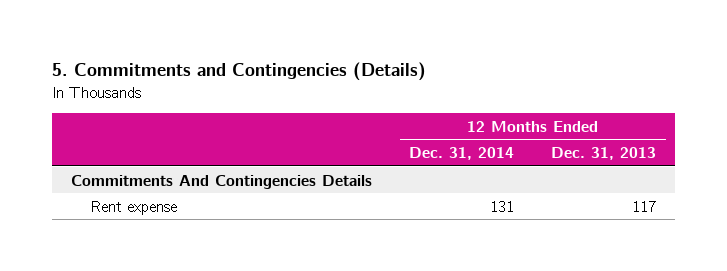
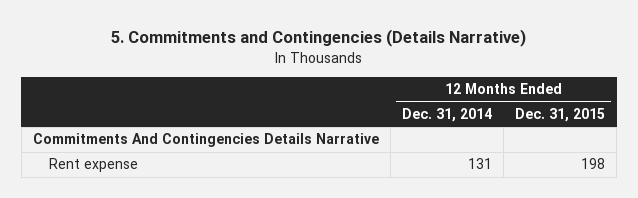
- 5. Commitments and Contingencies (Details)
+ 5. Commitments and Contingencies (Details Narrative)
- | 12 Months Ended Dec. 31, 2014 | 12 Months Ended Dec. 31, 2013
+ | 12 Months Ended Dec. 31, 2014 | 12 Months Ended Dec. 31, 2015
- Commitments And Contingencies Details
+ Commitments And Contingencies Details Narrative

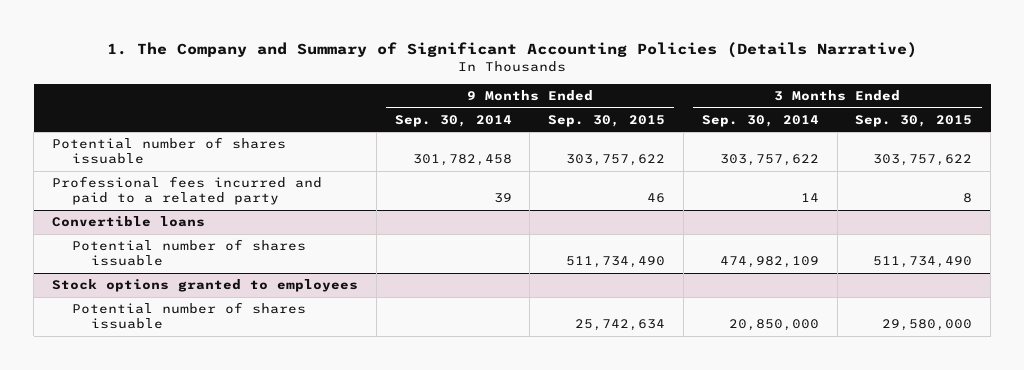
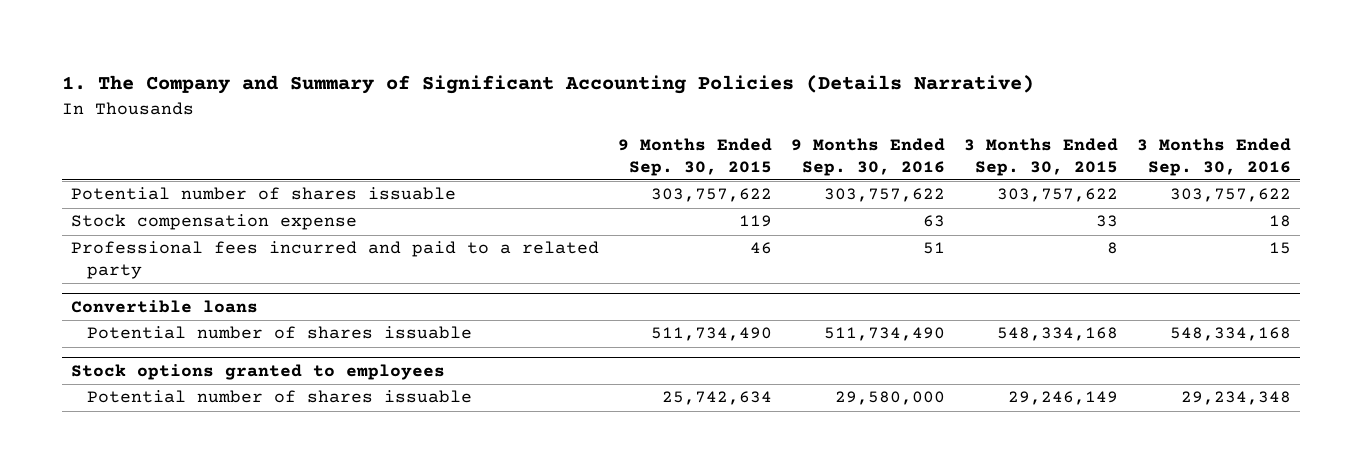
- | 9 Months Ended Sep. 30, 2014 | 9 Months Ended Sep. 30, 2015 | 3 Months Ended Sep. 30, 2014 | 3 Months Ended Sep. 30, 2015
+ | 9 Months Ended Sep. 30, 2015 | 9 Months Ended Sep. 30, 2016 | 3 Months Ended Sep. 30, 2015 | 3 Months Ended Sep. 30, 2016
+ Stock compensation expense | 119 | 63 | 33 | 18
@ Convertible loans
- Potential number of shares issuable | | 511,734,490 | 474,982,109 | 511,734,490
+ Potential number of shares issuable | 511,734,490 | 511,734,490 | 548,334,168 | 548,334,168
@ Stock options granted to employees
- Potential number of shares issuable | | 25,742,634 | 20,850,000 | 29,580,000
+ Potential number of shares issuable | 25,742,634 | 29,580,000 | 29,246,149 | 29,234,348

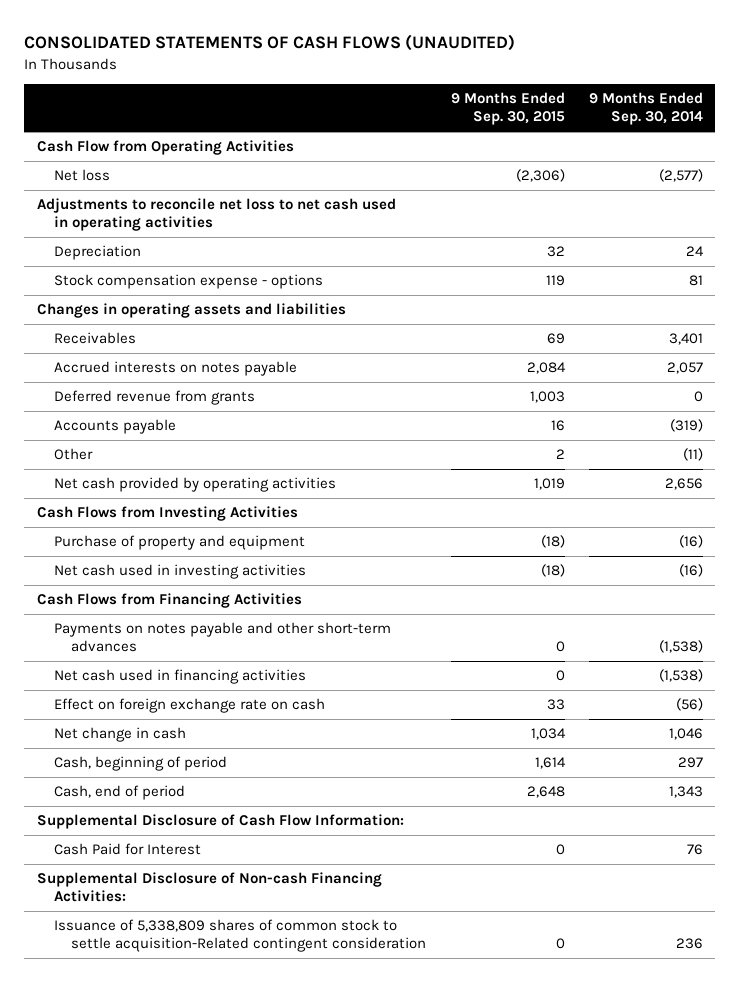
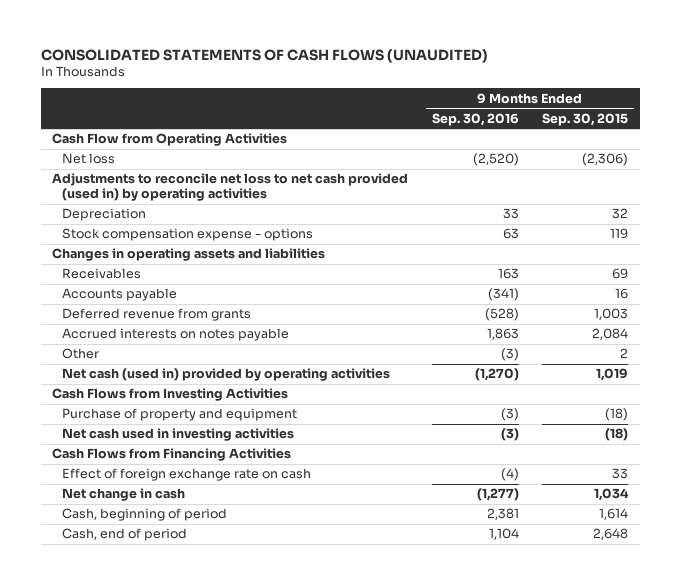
- | 9 Months Ended Sep. 30, 2015 | 9 Months Ended Sep. 30, 2014
+ | 9 Months Ended Sep. 30, 2016 | 9 Months Ended Sep. 30, 2015
- Adjustments to reconcile net loss to net cash used in operating activities
+ Adjustments to reconcile net loss to net cash provided (used in) by operating activities
moved down: Deferred revenue from grants | (528) | 1,003
moved down: Accrued interests on notes payable | 1,863 | 2,084
- Net cash provided by operating activities | 1,019 | 2,656
+ Net cash (used in) provided by operating activities | (1,270) | 1,019
- Payments on notes payable and other short-term advances | 0 | (1,538)
- Net cash used in financing activities | 0 | (1,538)
- Effect on foreign exchange rate on cash | 33 | (56)
+ Effect of foreign exchange rate on cash | (4) | 33
- Supplemental Disclosure of Cash Flow Information:
- Cash Paid for Interest | 0 | 76
- Supplemental Disclosure of Non-cash Financing Activities:
- Issuance of 5,338,809 shares of common stock to settle acquisition-Related contingent consideration | 0 | 236

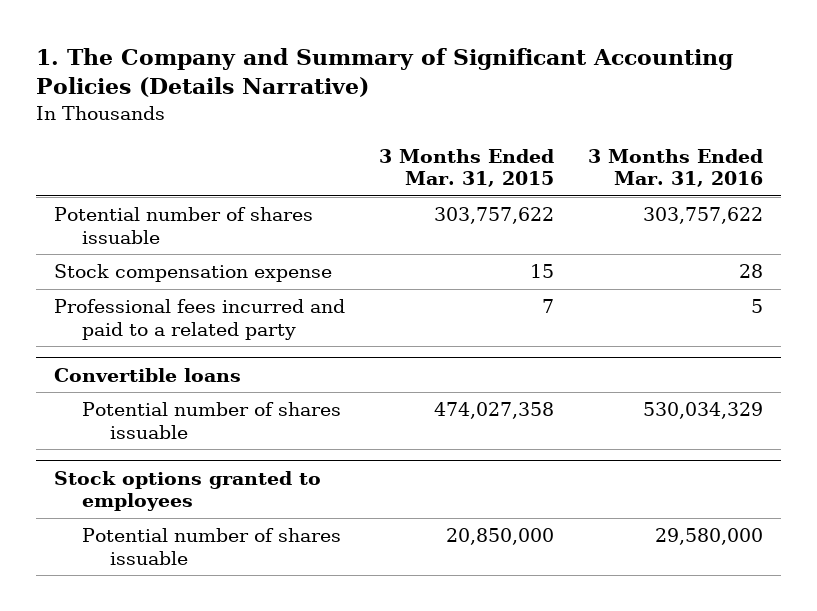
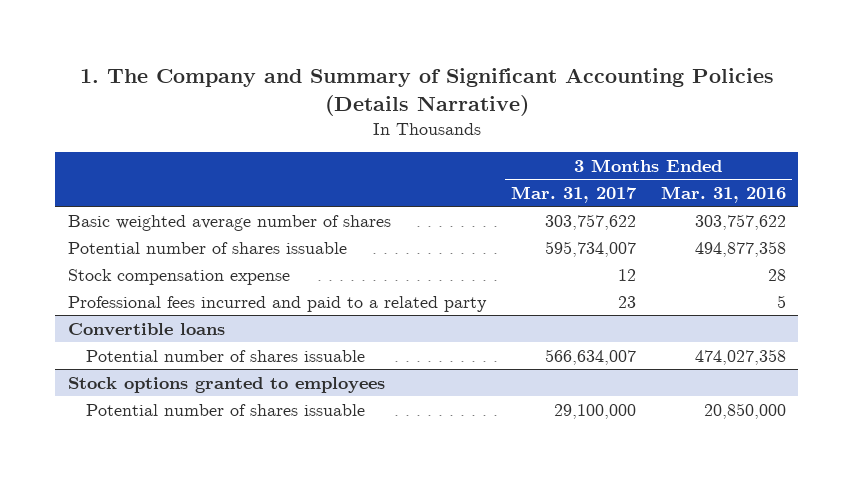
- | 3 Months Ended Mar. 31, 2015 | 3 Months Ended Mar. 31, 2016
+ | 3 Months Ended Mar. 31, 2017 | 3 Months Ended Mar. 31, 2016
- Potential number of shares issuable | 303,757,622 | 303,757,622
+ Basic weighted average number of shares | 303,757,622 | 303,757,622
+ Potential number of shares issuable | 595,734,007 | 494,877,358
@ Convertible loans
- Potential number of shares issuable | 474,027,358 | 530,034,329
+ Potential number of shares issuable | 566,634,007 | 474,027,358
@ Stock options granted to employees
- Potential number of shares issuable | 20,850,000 | 29,580,000
+ Potential number of shares issuable | 29,100,000 | 20,850,000

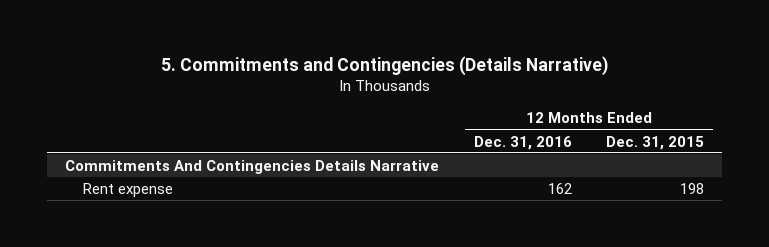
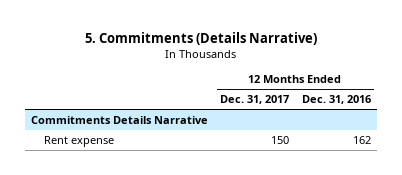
- 5. Commitments and Contingencies (Details Narrative)
+ 5. Commitments (Details Narrative)
- | 12 Months Ended Dec. 31, 2016 | 12 Months Ended Dec. 31, 2015
+ | 12 Months Ended Dec. 31, 2017 | 12 Months Ended Dec. 31, 2016
- Commitments And Contingencies Details Narrative
+ Commitments Details Narrative

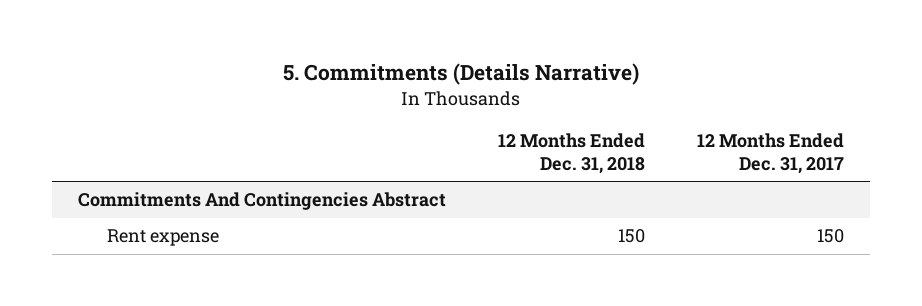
- | 12 Months Ended Dec. 31, 2017 | 12 Months Ended Dec. 31, 2016
+ | 12 Months Ended Dec. 31, 2018 | 12 Months Ended Dec. 31, 2017
- Commitments Details Narrative
+ Commitments And Contingencies Abstract

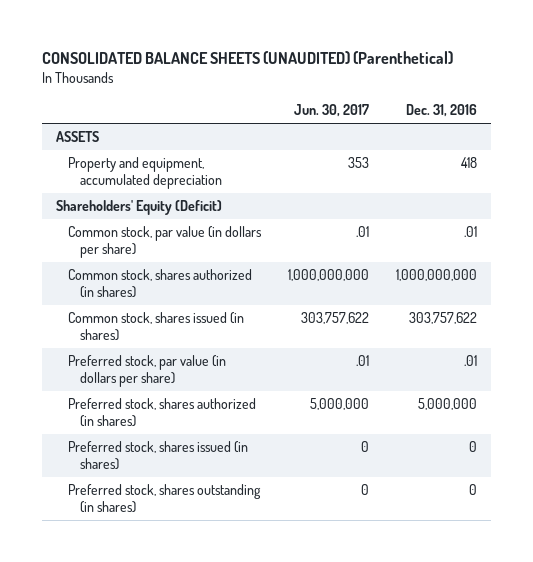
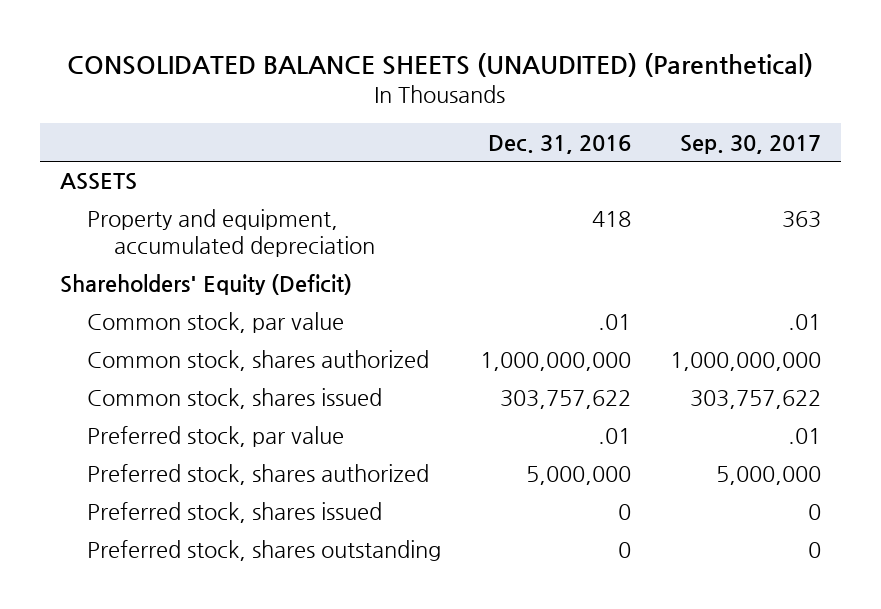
- | Jun. 30, 2017 | Dec. 31, 2016
+ | Dec. 31, 2016 | Sep. 30, 2017
- Common stock, par value (in dollars per share) | .01 | .01
- Common stock, shares authorized (in shares) | 1,000,000,000 | 1,000,000,000
- Common stock, shares issued (in shares) | 303,757,622 | 303,757,622
- Preferred stock, par value (in dollars per share) | .01 | .01
- Preferred stock, shares authorized (in shares) | 5,000,000 | 5,000,000
- Preferred stock, shares issued (in shares) | 0 | 0
- Preferred stock, shares outstanding (in shares) | 0 | 0
+ Common stock, par value | .01 | .01
+ Common stock, shares authorized | 1,000,000,000 | 1,000,000,000
+ Common stock, shares issued | 303,757,622 | 303,757,622
+ Preferred stock, par value | .01 | .01
+ Preferred stock, shares authorized | 5,000,000 | 5,000,000
+ Preferred stock, shares issued | 0 | 0
+ Preferred stock, shares outstanding | 0 | 0

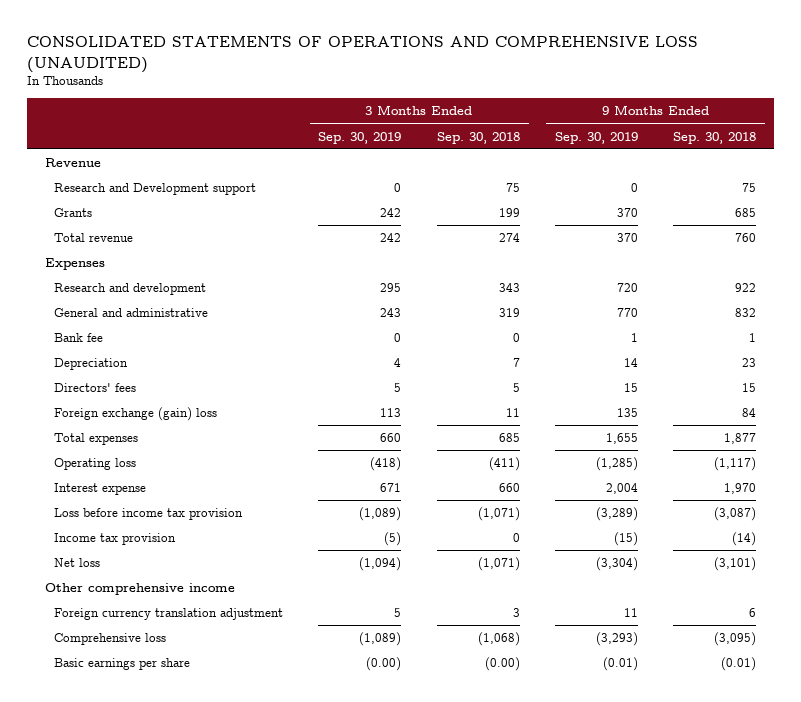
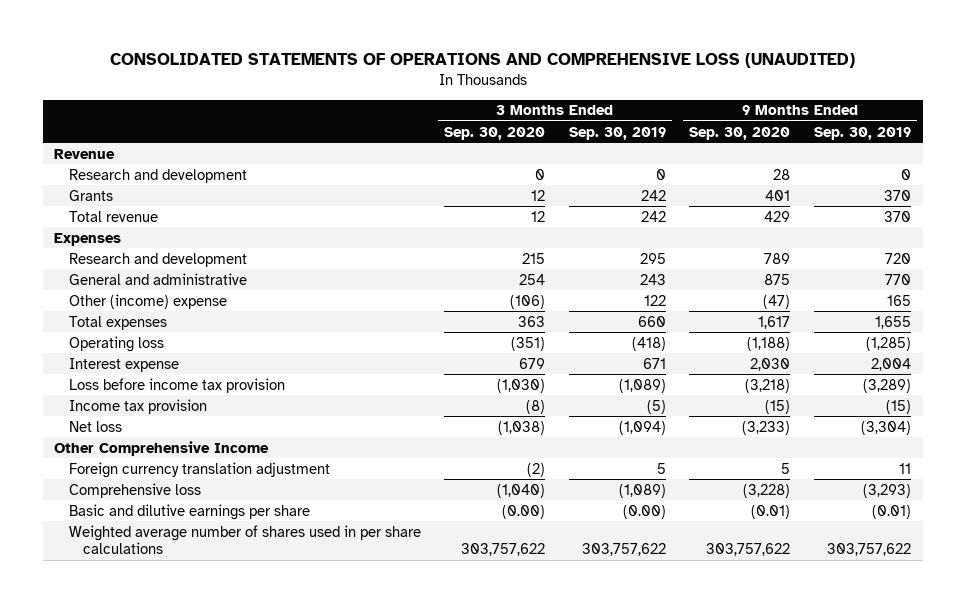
- | 3 Months Ended Sep. 30, 2019 | 3 Months Ended Sep. 30, 2018 | 9 Months Ended Sep. 30, 2019 | 9 Months Ended Sep. 30, 2018
+ | 3 Months Ended Sep. 30, 2020 | 3 Months Ended Sep. 30, 2019 | 9 Months Ended Sep. 30, 2020 | 9 Months Ended Sep. 30, 2019
- Research and Development support | 0 | 75 | 0 | 75
+ Research and development | 0 | 0 | 28 | 0
- Bank fee | 0 | 0 | 1 | 1
- Depreciation | 4 | 7 | 14 | 23
- Directors' fees | 5 | 5 | 15 | 15
- Foreign exchange (gain) loss | 113 | 11 | 135 | 84
+ Other (income) expense | (106) | 122 | (47) | 165
- Other comprehensive income
+ Other Comprehensive Income
- Basic earnings per share | (0.00) | (0.00) | (0.01) | (0.01)
+ Basic and dilutive earnings per share | (0.00) | (0.00) | (0.01) | (0.01)
+ Weighted average number of shares used in per share calculations | 303,757,622 | 303,757,622 | 303,757,622 | 303,757,622

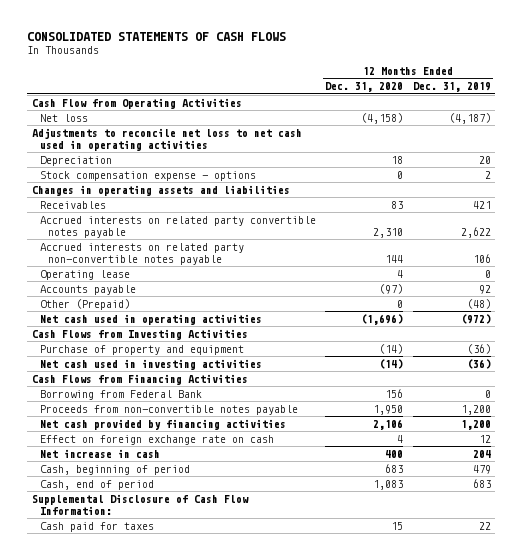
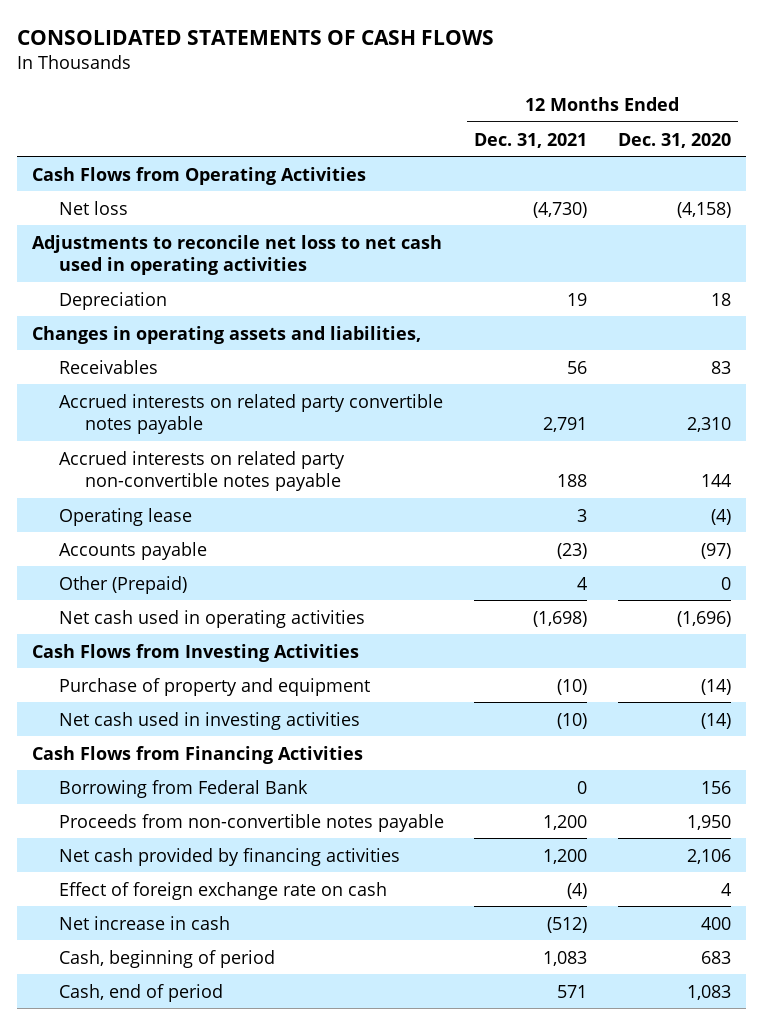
- | 12 Months Ended Dec. 31, 2020 | 12 Months Ended Dec. 31, 2019
+ | 12 Months Ended Dec. 31, 2021 | 12 Months Ended Dec. 31, 2020
- Cash Flow from Operating Activities
+ Cash Flows from Operating Activities
- Stock compensation expense - options | 0 | 2
- Changes in operating assets and liabilities
+ Changes in operating assets and liabilities,
- Operating lease | 4 | 0
+ Operating lease | 3 | (4)
- Effect on foreign exchange rate on cash | 4 | 12
+ Effect of foreign exchange rate on cash | (4) | 4
- Supplemental Disclosure of Cash Flow Information:
- Cash paid for taxes | 15 | 22

